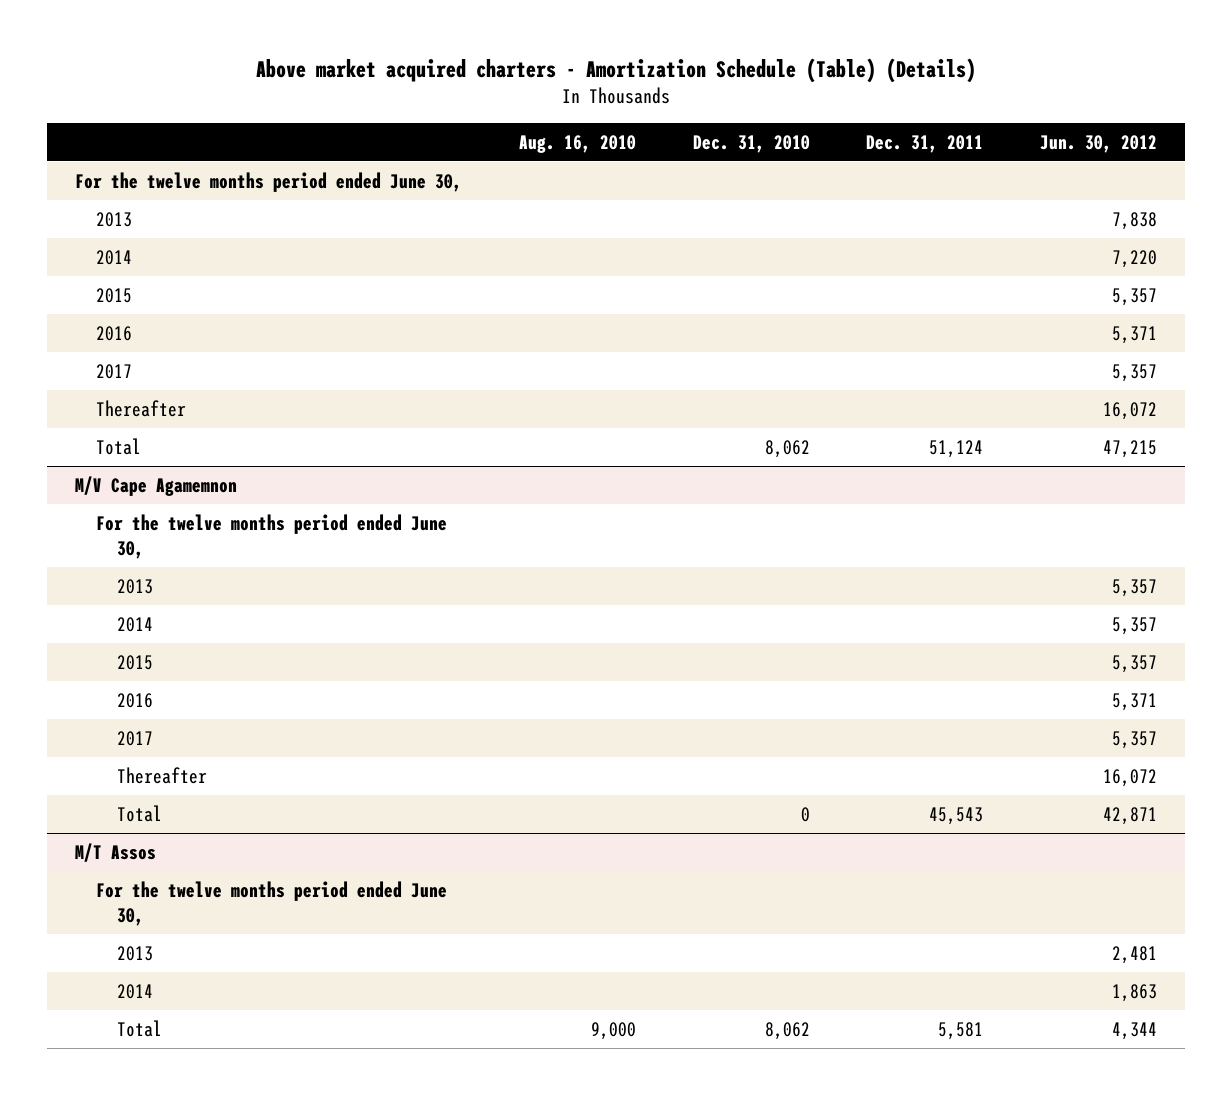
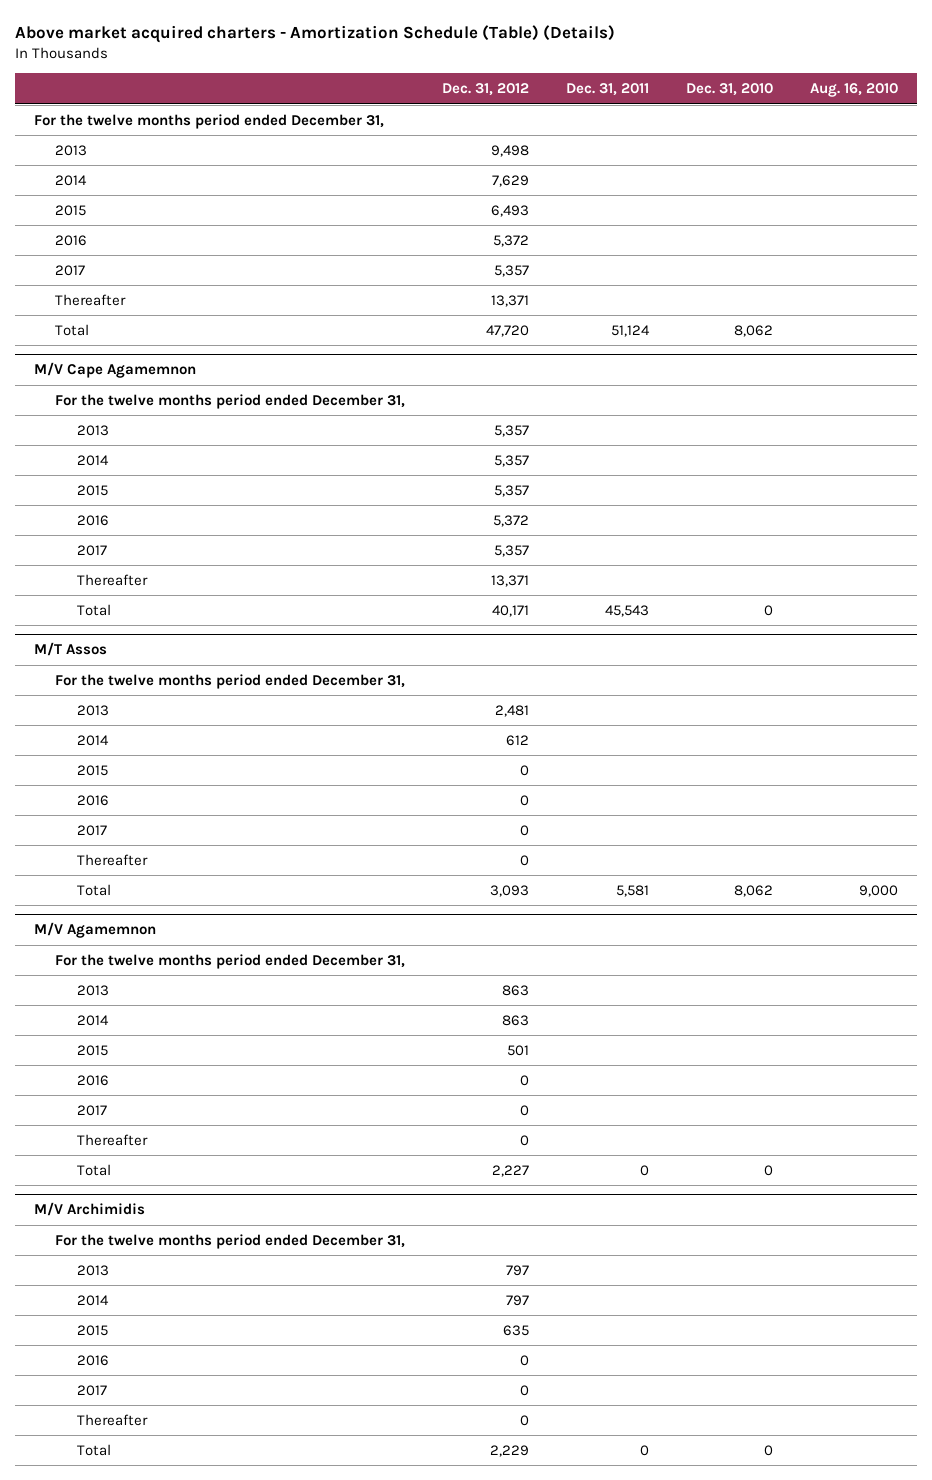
- | Aug. 16, 2010 | Dec. 31, 2010 | Dec. 31, 2011 | Jun. 30, 2012
+ | Dec. 31, 2012 | Dec. 31, 2011 | Dec. 31, 2010 | Aug. 16, 2010
- For the twelve months period ended June 30,
+ For the twelve months period ended December 31,
@ M/V Cape Agamemnon
- For the twelve months period ended June 30,
+ For the twelve months period ended December 31,
@ M/T Assos
- For the twelve months period ended June 30,
+ For the twelve months period ended December 31,
+ 2015 | 0 | | |
+ 2016 | 0 | | |
+ 2017 | 0 | | |
+ Thereafter | 0 | | |
+ M/V Agamemnon
+ For the twelve months period ended December 31,
+ 2013 | 863 | | |
+ 2014 | 863 | | |
+ 2015 | 501 | | |
+ 2016 | 0 | | |
+ 2017 | 0 | | |
+ Thereafter | 0 | | |
+ Total | 2,227 | 0 | 0 |
+ M/V Archimidis
+ For the twelve months period ended December 31,
+ 2013 | 797 | | |
+ 2014 | 797 | | |
+ 2015 | 635 | | |
+ 2016 | 0 | | |
+ 2017 | 0 | | |
+ Thereafter | 0 | | |
+ Total | 2,229 | 0 | 0 |

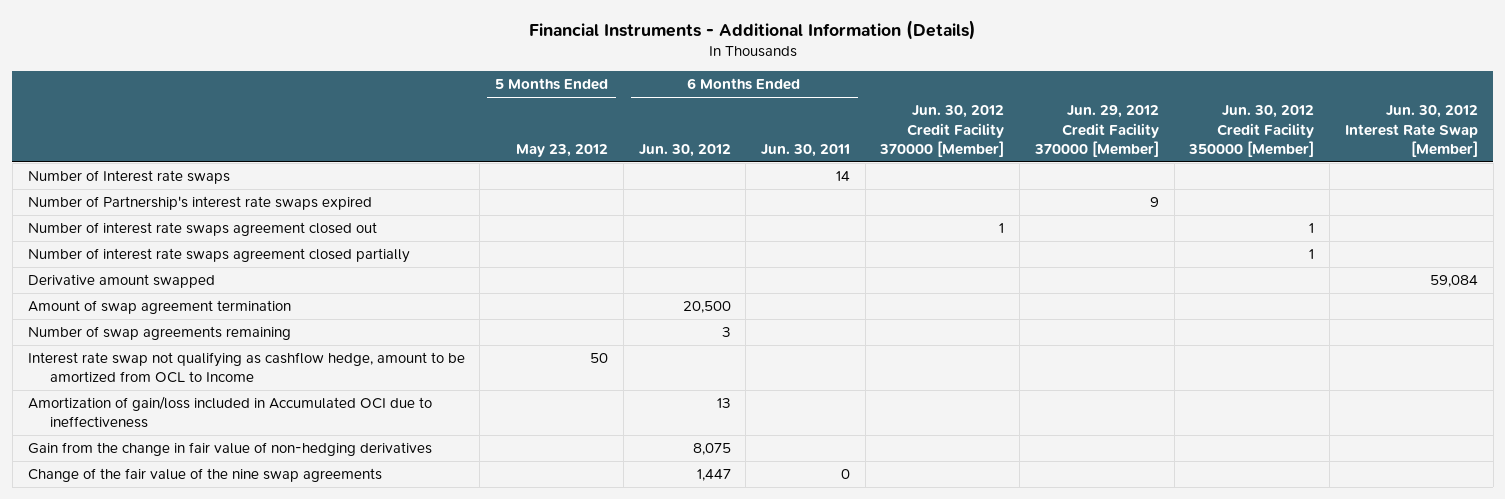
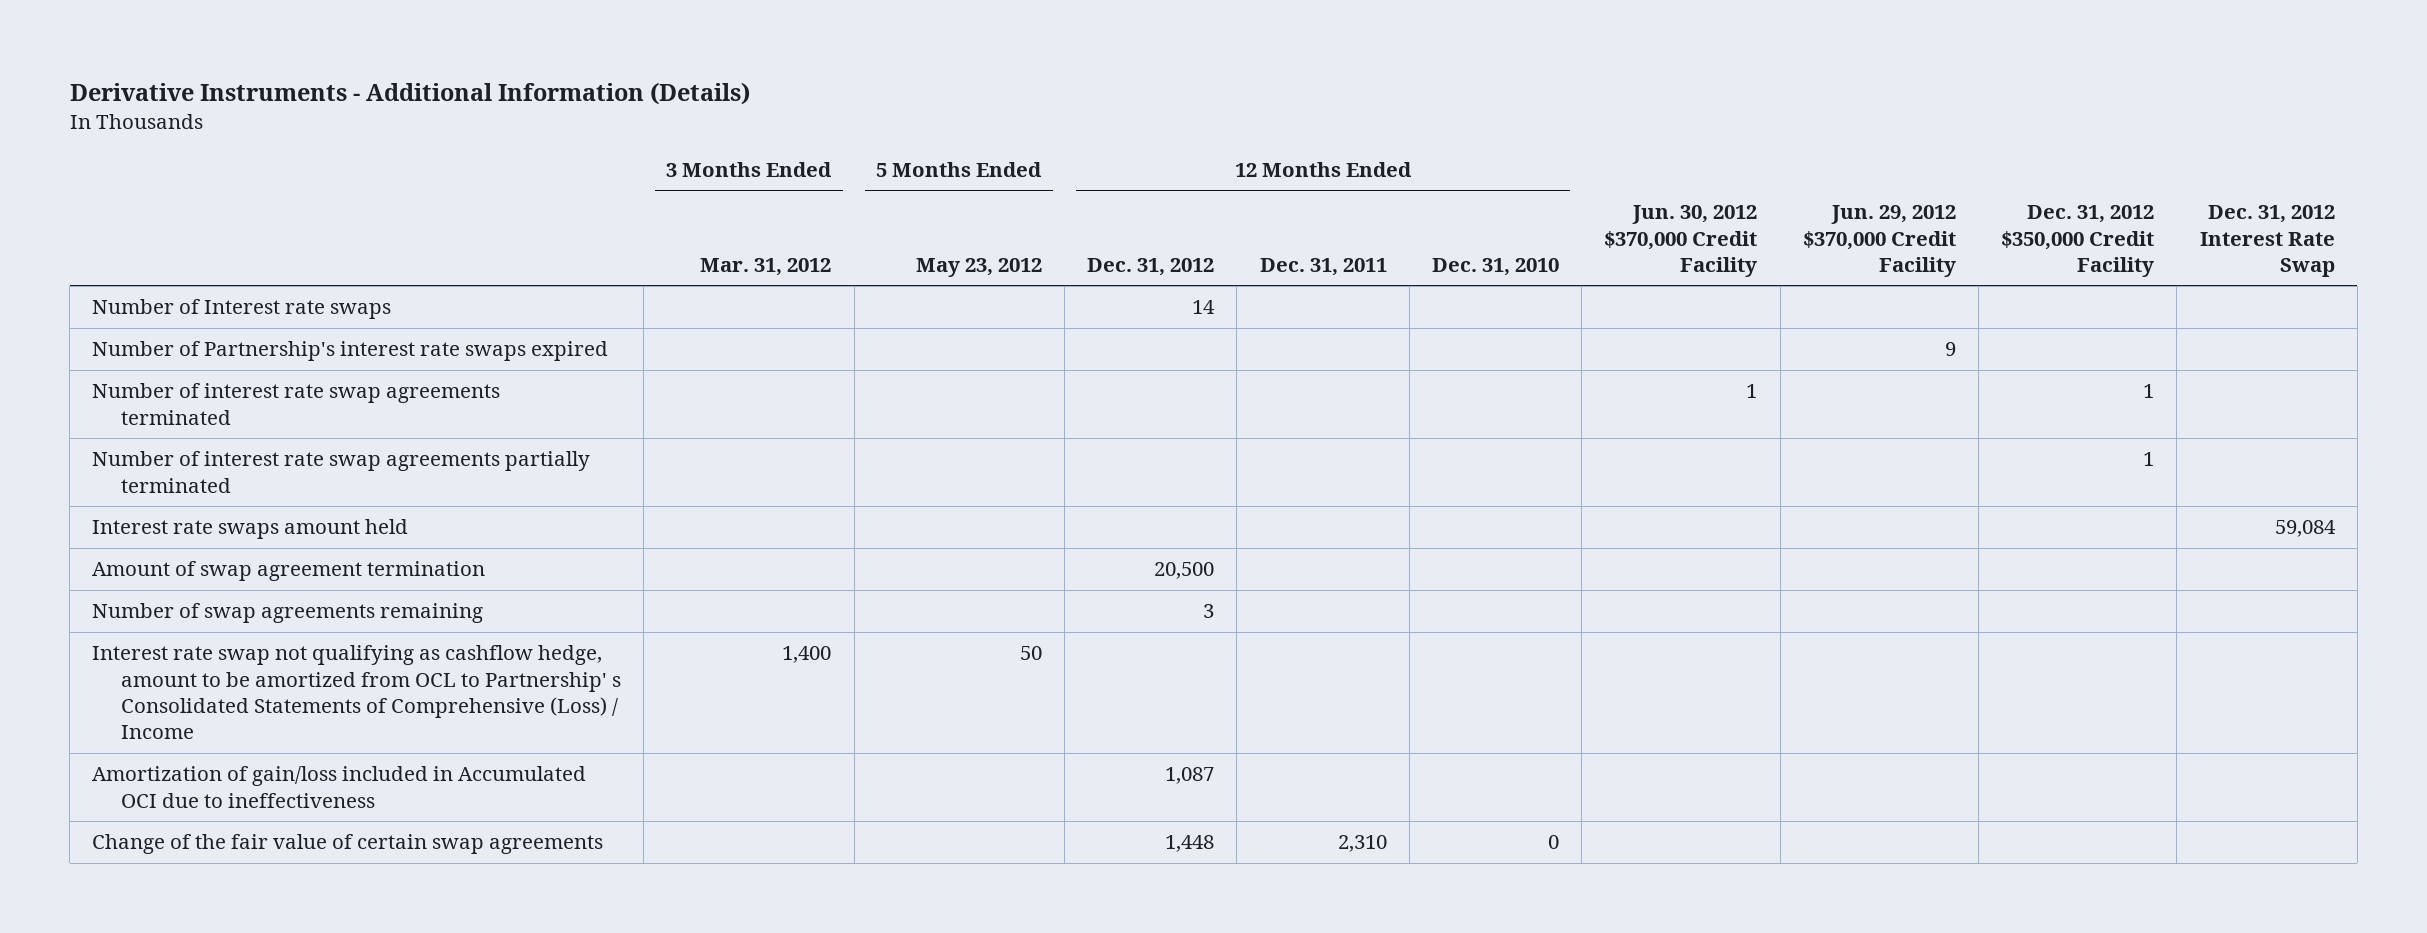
- Financial Instruments - Additional Information (Details)
+ Derivative Instruments - Additional Information (Details)
- | 5 Months Ended May 23, 2012 | 6 Months Ended Jun. 30, 2012 | 6 Months Ended Jun. 30, 2011 | Jun. 30, 2012 Credit Facility 370000 [Member] | Jun. 29, 2012 Credit Facility 370000 [Member] | Jun. 30, 2012 Credit Facility 350000 [Member] | Jun. 30, 2012 Interest Rate Swap [Member]
+ | 3 Months Ended Mar. 31, 2012 | 5 Months Ended May 23, 2012 | 12 Months Ended Dec. 31, 2012 | 12 Months Ended Dec. 31, 2011 | 12 Months Ended Dec. 31, 2010 | Jun. 30, 2012 $370,000 Credit Facility | Jun. 29, 2012 $370,000 Credit Facility | Dec. 31, 2012 $350,000 Credit Facility | Dec. 31, 2012 Interest Rate Swap
- Number of interest rate swaps agreement closed out | | | | 1 | | 1 |
- Number of interest rate swaps agreement closed partially | | | | | | 1 |
- Derivative amount swapped | | | | | | | 59,084
+ Number of interest rate swap agreements terminated | | | | | | 1 | | 1 |
+ Number of interest rate swap agreements partially terminated | | | | | | | | 1 |
+ Interest rate swaps amount held | | | | | | | | | 59,084
- Interest rate swap not qualifying as cashflow hedge, amount to be amortized from OCL to Income | 50 | | | | | |
+ Interest rate swap not qualifying as cashflow hedge, amount to be amortized from OCL to Partnership' s Consolidated Statements of Comprehensive (Loss) / Income | 1,400 | 50 | | | | | | |
- Gain from the change in fair value of non-hedging derivatives | | 8,075 | | | | |
- Change of the fair value of the nine swap agreements | | 1,447 | 0 | | | |
+ Change of the fair value of certain swap agreements | | | 1,448 | 2,310 | 0 | | | |

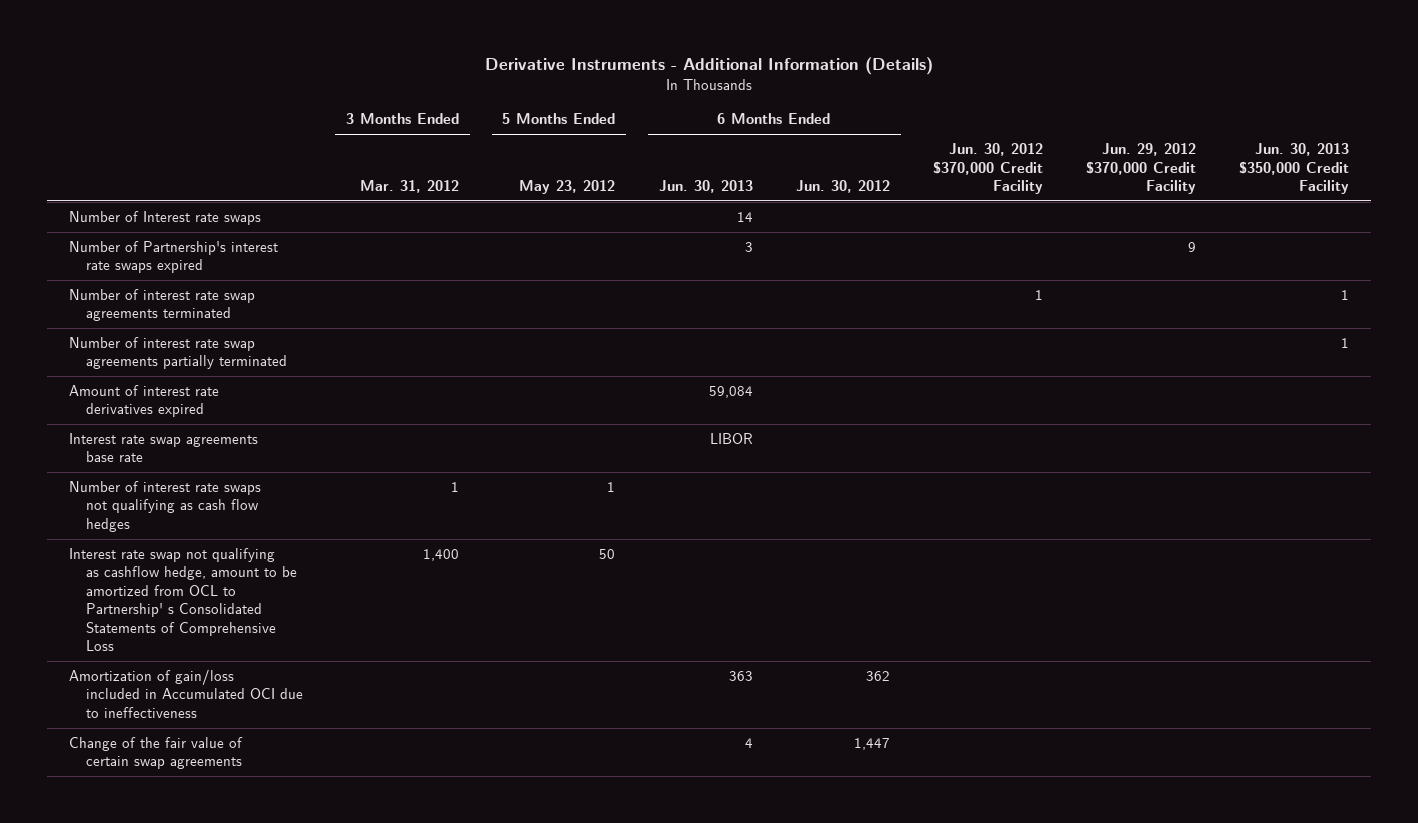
- | 3 Months Ended Mar. 31, 2012 | 5 Months Ended May 23, 2012 | 12 Months Ended Dec. 31, 2012 | 12 Months Ended Dec. 31, 2011 | 12 Months Ended Dec. 31, 2010 | Jun. 30, 2012 $370,000 Credit Facility | Jun. 29, 2012 $370,000 Credit Facility | Dec. 31, 2012 $350,000 Credit Facility | Dec. 31, 2012 Interest Rate Swap
+ | 3 Months Ended Mar. 31, 2012 | 5 Months Ended May 23, 2012 | 6 Months Ended Jun. 30, 2013 | 6 Months Ended Jun. 30, 2012 | Jun. 30, 2012 $370,000 Credit Facility | Jun. 29, 2012 $370,000 Credit Facility | Jun. 30, 2013 $350,000 Credit Facility
- Interest rate swaps amount held | | | | | | | | | 59,084
- Amount of swap agreement termination | | | 20,500 | | | | | |
- Number of swap agreements remaining | | | 3 | | | | | |
- Interest rate swap not qualifying as cashflow hedge, amount to be amortized from OCL to Partnership' s Consolidated Statements of Comprehensive (Loss) / Income | 1,400 | 50 | | | | | | |
+ Amount of interest rate derivatives expired | | | 59,084 | | | |
+ Interest rate swap agreements base rate | | | LIBOR | | | |
+ Number of interest rate swaps not qualifying as cash flow hedges | 1 | 1 | | | | |
+ Interest rate swap not qualifying as cashflow hedge, amount to be amortized from OCL to Partnership' s Consolidated Statements of Comprehensive Loss | 1,400 | 50 | | | | |

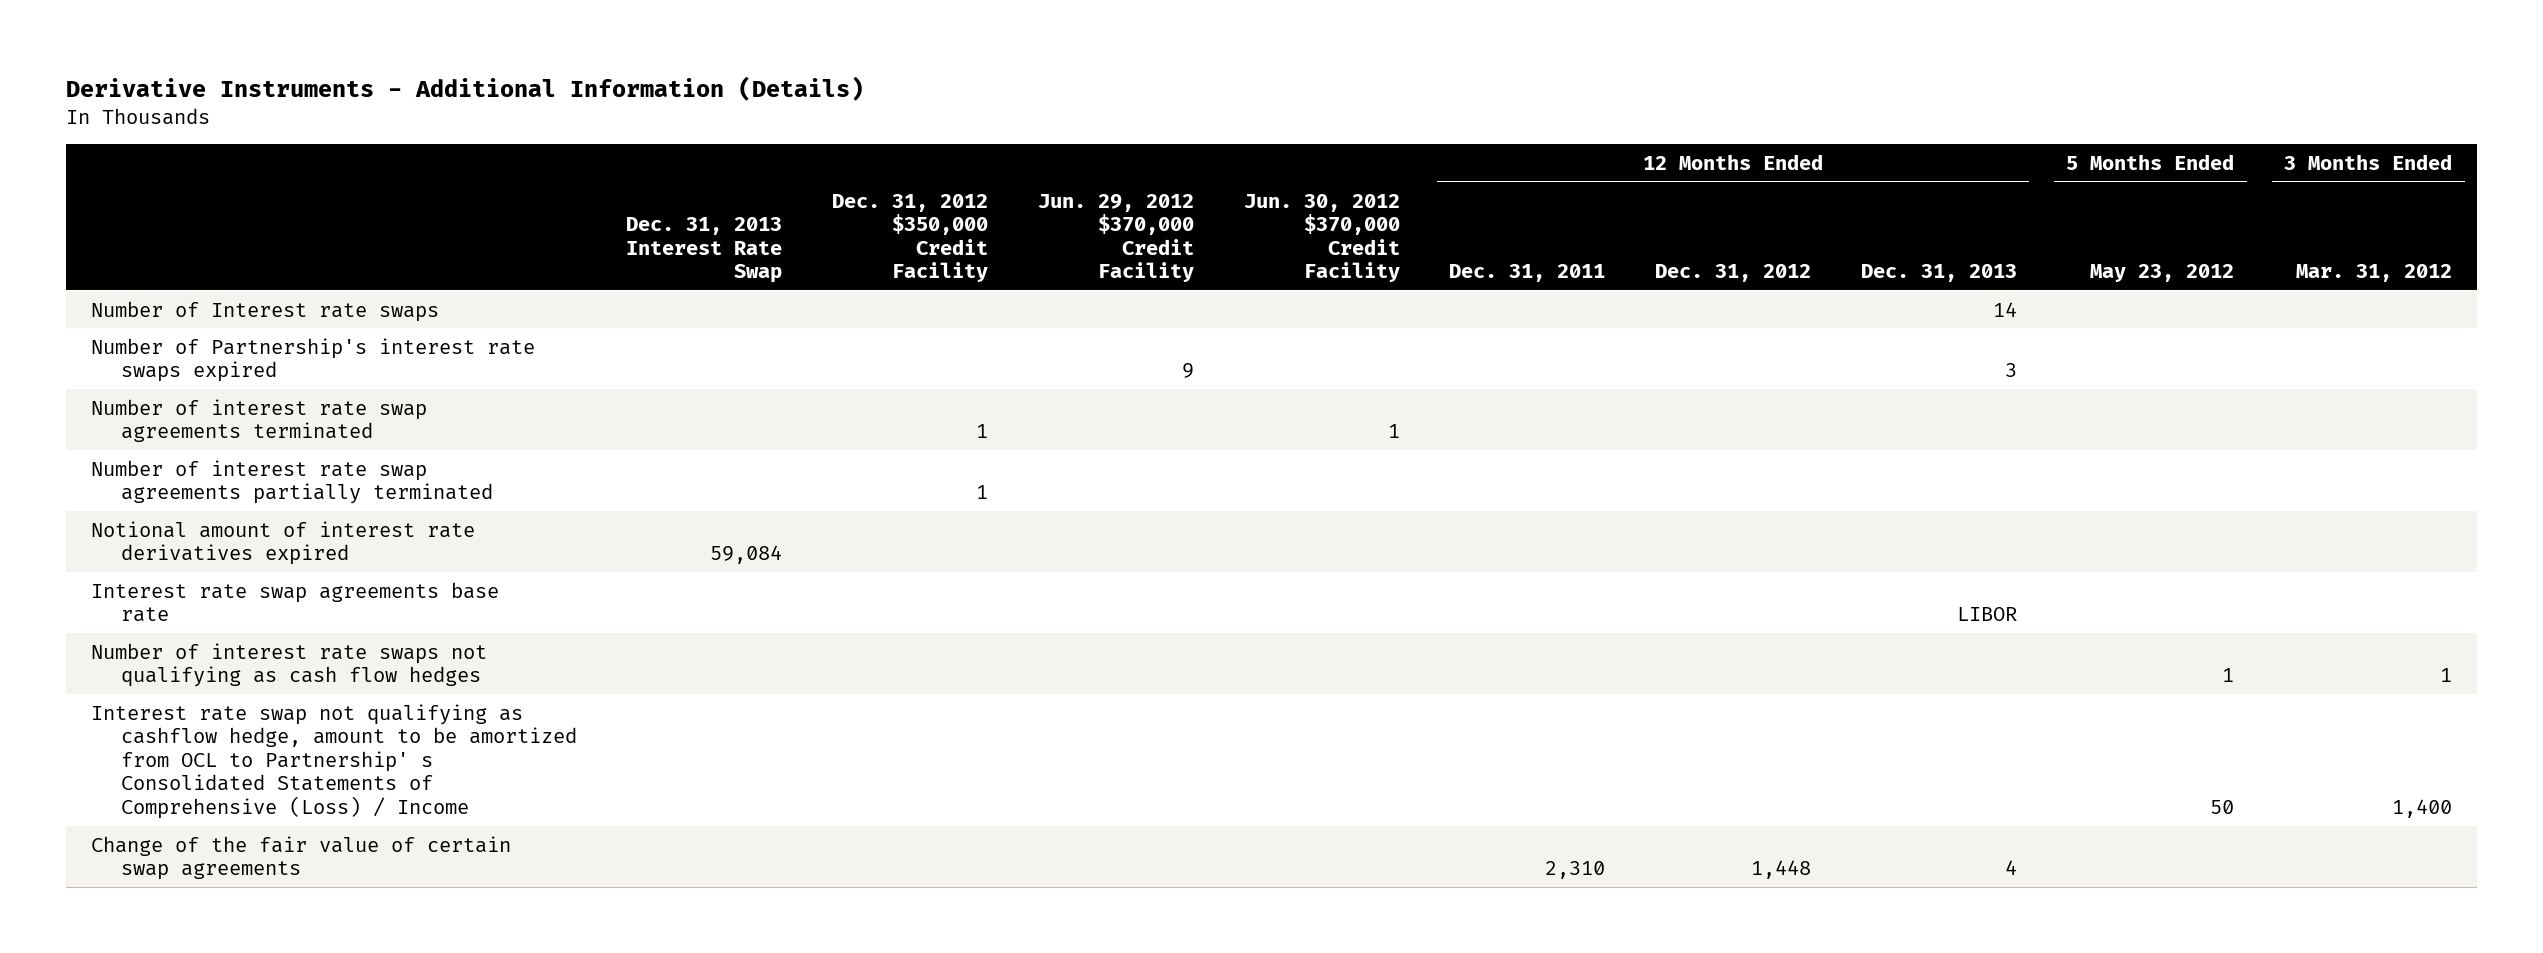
- | 3 Months Ended Mar. 31, 2012 | 5 Months Ended May 23, 2012 | 6 Months Ended Jun. 30, 2013 | 6 Months Ended Jun. 30, 2012 | Jun. 30, 2012 $370,000 Credit Facility | Jun. 29, 2012 $370,000 Credit Facility | Jun. 30, 2013 $350,000 Credit Facility
+ | Dec. 31, 2013 Interest Rate Swap | Dec. 31, 2012 $350,000 Credit Facility | Jun. 29, 2012 $370,000 Credit Facility | Jun. 30, 2012 $370,000 Credit Facility | 12 Months Ended Dec. 31, 2011 | 12 Months Ended Dec. 31, 2012 | 12 Months Ended Dec. 31, 2013 | 5 Months Ended May 23, 2012 | 3 Months Ended Mar. 31, 2012
- Amount of interest rate derivatives expired | | | 59,084 | | | |
+ Notional amount of interest rate derivatives expired | 59,084 | | | | | | | |
- Interest rate swap not qualifying as cashflow hedge, amount to be amortized from OCL to Partnership' s Consolidated Statements of Comprehensive Loss | 1,400 | 50 | | | | |
- Amortization of gain/loss included in Accumulated OCI due to ineffectiveness | | | 363 | 362 | | |
+ Interest rate swap not qualifying as cashflow hedge, amount to be amortized from OCL to Partnership' s Consolidated Statements of Comprehensive (Loss) / Income | | | | | | | | 50 | 1,400

